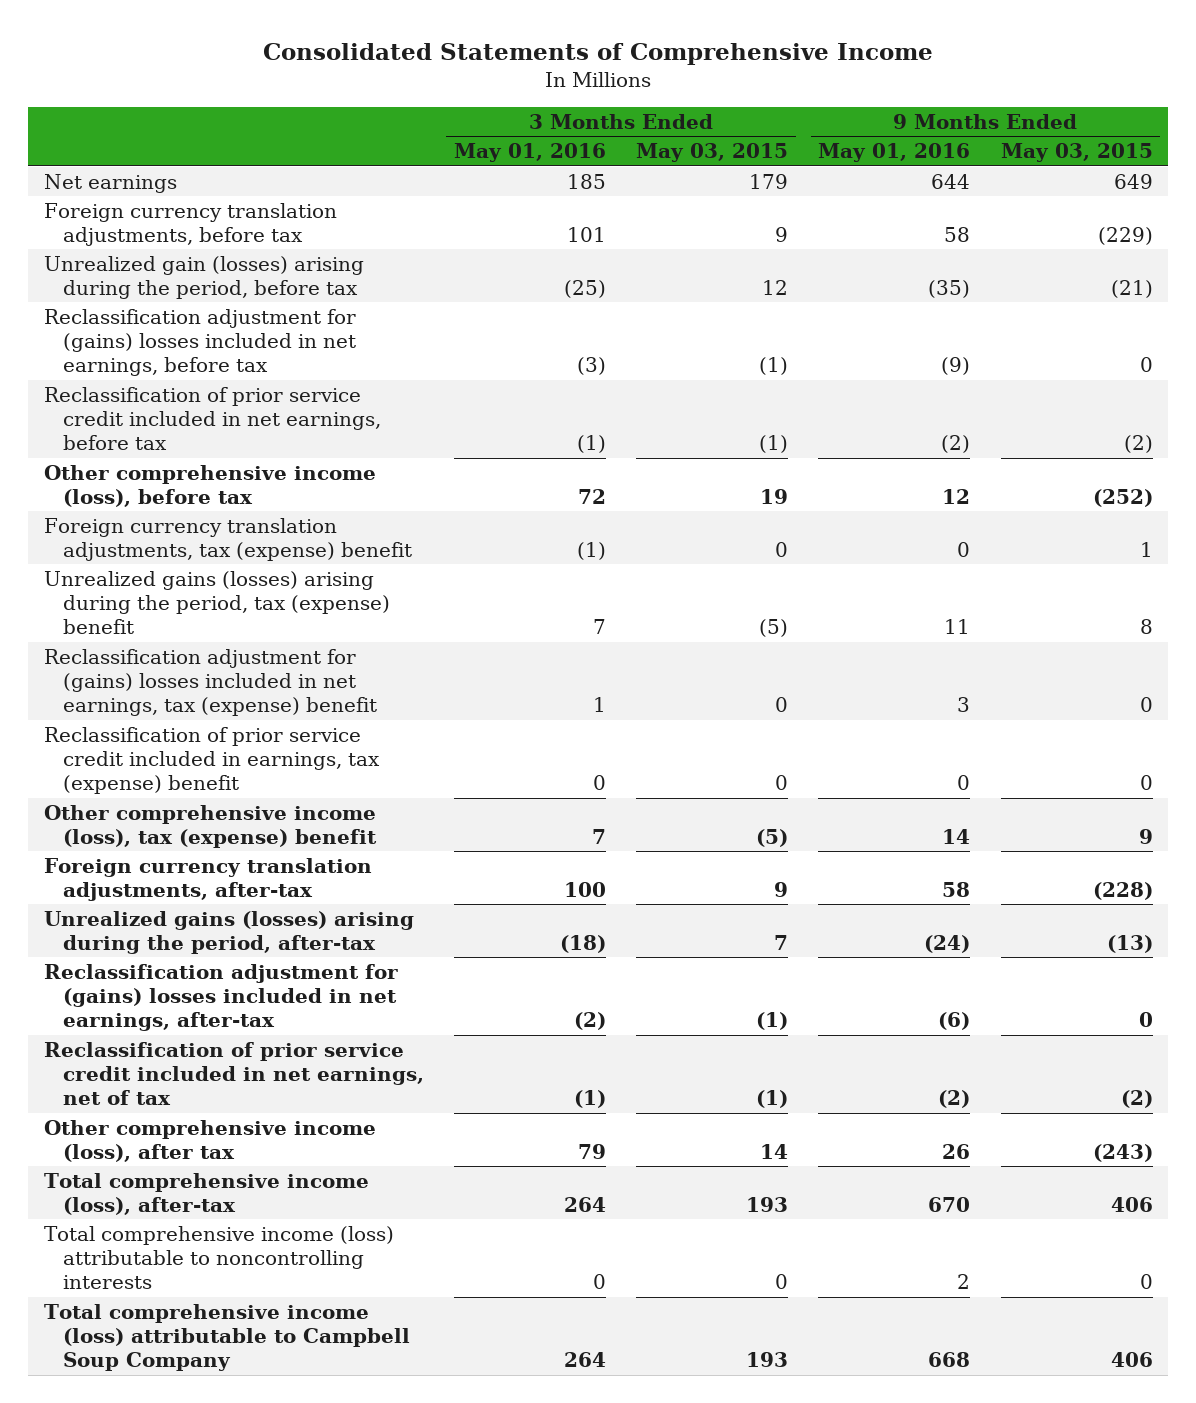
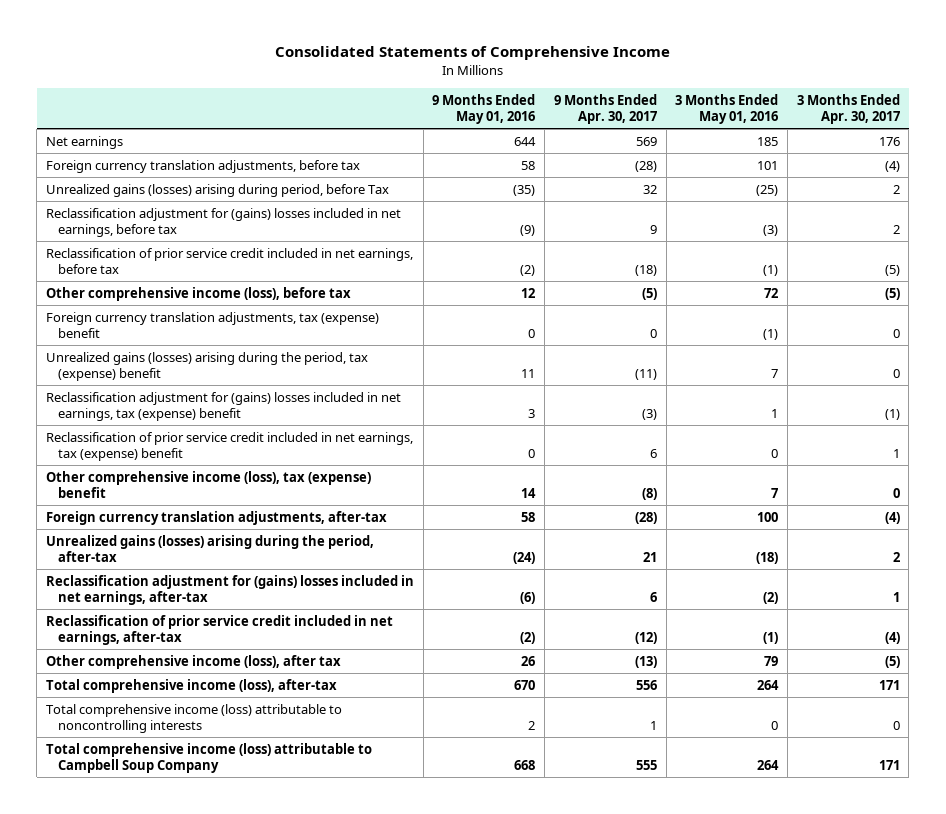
- | 3 Months Ended May 01, 2016 | 3 Months Ended May 03, 2015 | 9 Months Ended May 01, 2016 | 9 Months Ended May 03, 2015
+ | 9 Months Ended May 01, 2016 | 9 Months Ended Apr. 30, 2017 | 3 Months Ended May 01, 2016 | 3 Months Ended Apr. 30, 2017
- Unrealized gain (losses) arising during the period, before tax | (25) | 12 | (35) | (21)
+ Unrealized gains (losses) arising during period, before Tax | (35) | 32 | (25) | 2
- Reclassification of prior service credit included in earnings, tax (expense) benefit | 0 | 0 | 0 | 0
+ Reclassification of prior service credit included in net earnings, tax (expense) benefit | 0 | 6 | 0 | 1
- Reclassification of prior service credit included in net earnings, net of tax | (1) | (1) | (2) | (2)
+ Reclassification of prior service credit included in net earnings, after-tax | (2) | (12) | (1) | (4)

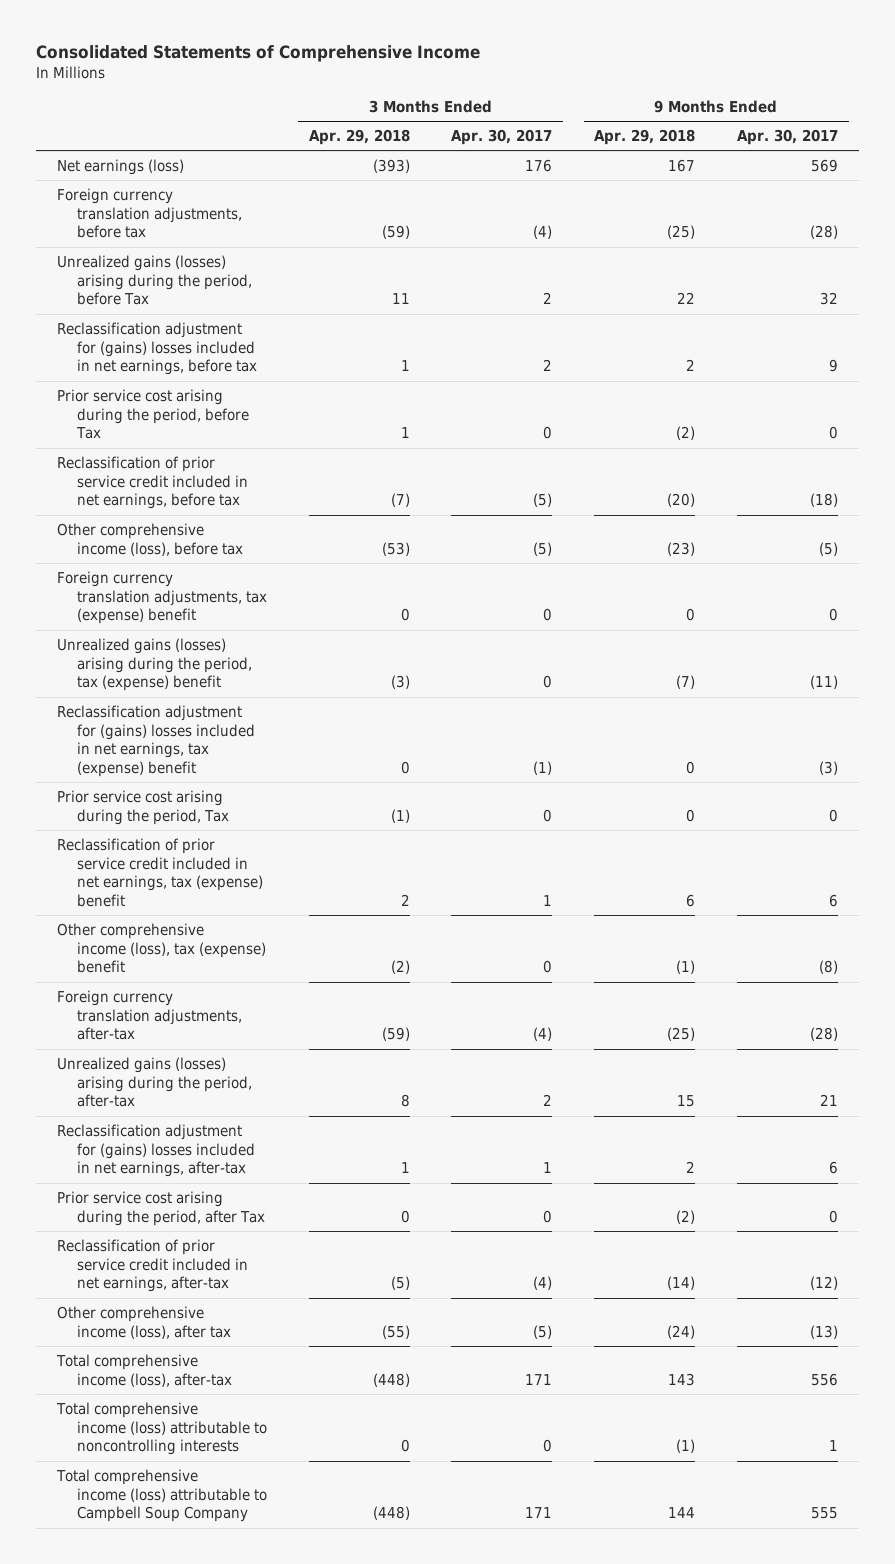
- | 9 Months Ended May 01, 2016 | 9 Months Ended Apr. 30, 2017 | 3 Months Ended May 01, 2016 | 3 Months Ended Apr. 30, 2017
+ | 3 Months Ended Apr. 29, 2018 | 3 Months Ended Apr. 30, 2017 | 9 Months Ended Apr. 29, 2018 | 9 Months Ended Apr. 30, 2017
- Net earnings | 644 | 569 | 185 | 176
+ Net earnings (loss) | (393) | 176 | 167 | 569
- Unrealized gains (losses) arising during period, before Tax | (35) | 32 | (25) | 2
+ Unrealized gains (losses) arising during the period, before Tax | 11 | 2 | 22 | 32
+ Prior service cost arising during the period, before Tax | 1 | 0 | (2) | 0
+ Prior service cost arising during the period, Tax | (1) | 0 | 0 | 0
+ Prior service cost arising during the period, after Tax | 0 | 0 | (2) | 0

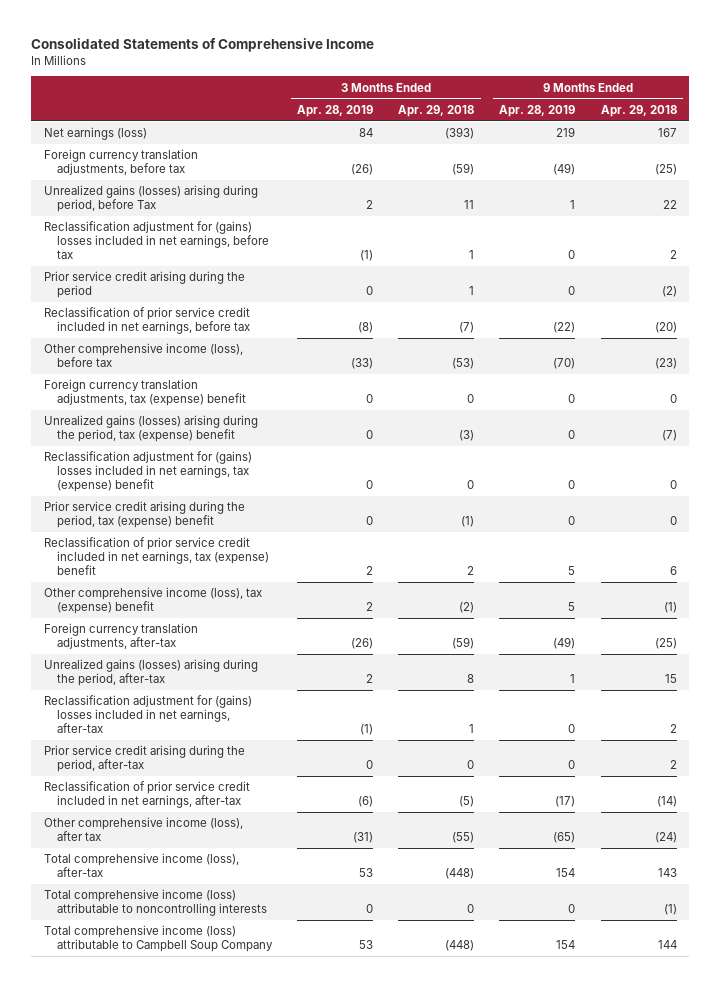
- | 3 Months Ended Apr. 29, 2018 | 3 Months Ended Apr. 30, 2017 | 9 Months Ended Apr. 29, 2018 | 9 Months Ended Apr. 30, 2017
+ | 3 Months Ended Apr. 28, 2019 | 3 Months Ended Apr. 29, 2018 | 9 Months Ended Apr. 28, 2019 | 9 Months Ended Apr. 29, 2018
- Unrealized gains (losses) arising during the period, before Tax | 11 | 2 | 22 | 32
+ Unrealized gains (losses) arising during period, before Tax | 2 | 11 | 1 | 22
- Prior service cost arising during the period, before Tax | 1 | 0 | (2) | 0
+ Prior service credit arising during the period | 0 | 1 | 0 | (2)
- Prior service cost arising during the period, Tax | (1) | 0 | 0 | 0
+ Prior service credit arising during the period, tax (expense) benefit | 0 | (1) | 0 | 0
- Prior service cost arising during the period, after Tax | 0 | 0 | (2) | 0
+ Prior service credit arising during the period, after-tax | 0 | 0 | 0 | 2

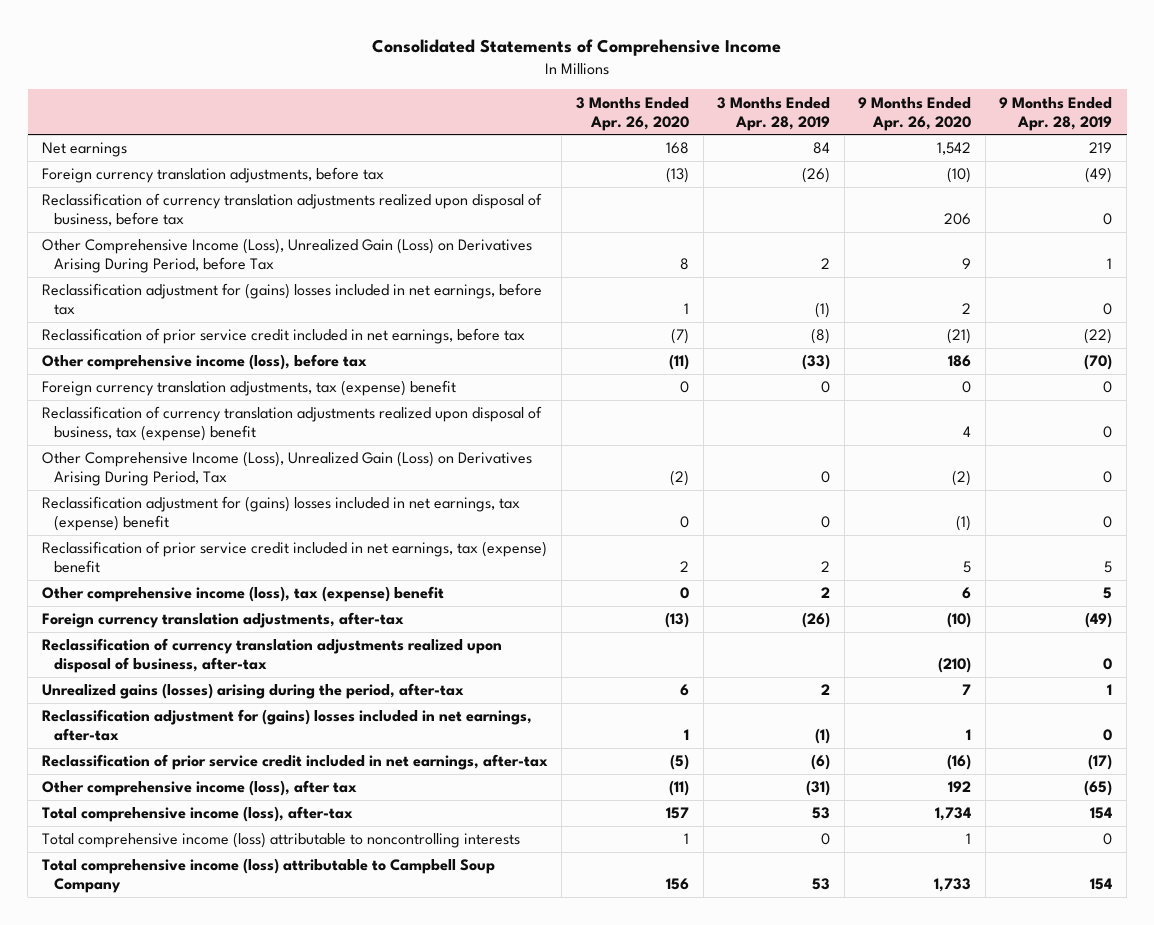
- | 3 Months Ended Apr. 28, 2019 | 3 Months Ended Apr. 29, 2018 | 9 Months Ended Apr. 28, 2019 | 9 Months Ended Apr. 29, 2018
+ | 3 Months Ended Apr. 26, 2020 | 3 Months Ended Apr. 28, 2019 | 9 Months Ended Apr. 26, 2020 | 9 Months Ended Apr. 28, 2019
- Net earnings (loss) | 84 | (393) | 219 | 167
+ Net earnings | 168 | 84 | 1,542 | 219
- Unrealized gains (losses) arising during period, before Tax | 2 | 11 | 1 | 22
+ Reclassification of currency translation adjustments realized upon disposal of business, before tax | | | 206 | 0
+ Other Comprehensive Income (Loss), Unrealized Gain (Loss) on Derivatives Arising During Period, before Tax | 8 | 2 | 9 | 1
- Prior service credit arising during the period | 0 | 1 | 0 | (2)
- Unrealized gains (losses) arising during the period, tax (expense) benefit | 0 | (3) | 0 | (7)
+ Reclassification of currency translation adjustments realized upon disposal of business, tax (expense) benefit | | | 4 | 0
+ Other Comprehensive Income (Loss), Unrealized Gain (Loss) on Derivatives Arising During Period, Tax | (2) | 0 | (2) | 0
- Prior service credit arising during the period, tax (expense) benefit | 0 | (1) | 0 | 0
+ Reclassification of currency translation adjustments realized upon disposal of business, after-tax | | | (210) | 0
- Prior service credit arising during the period, after-tax | 0 | 0 | 0 | 2

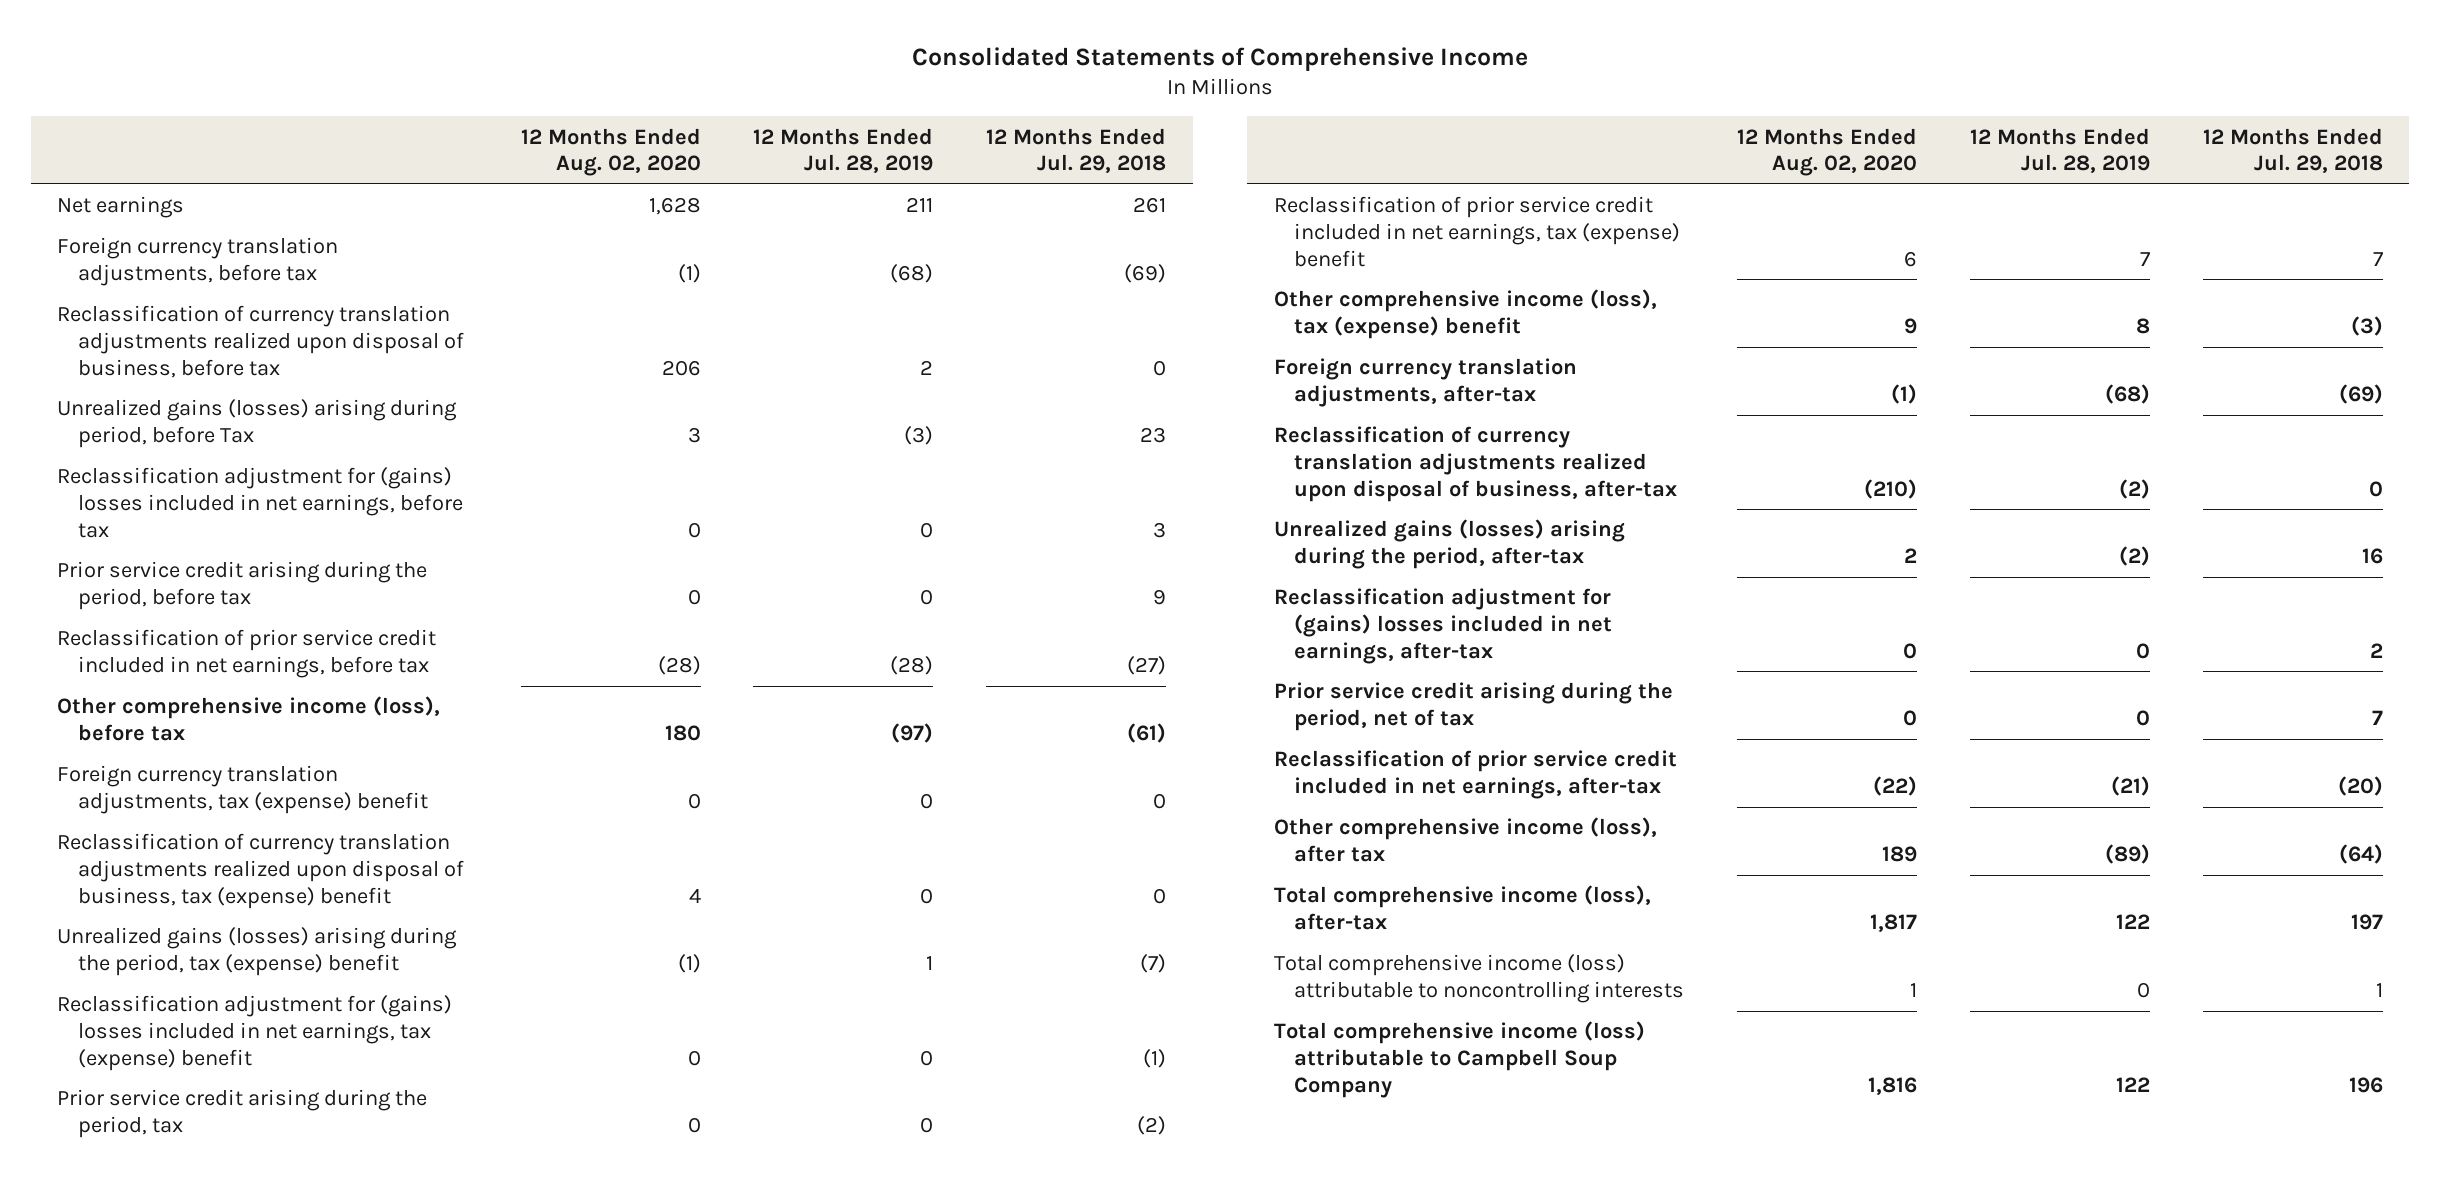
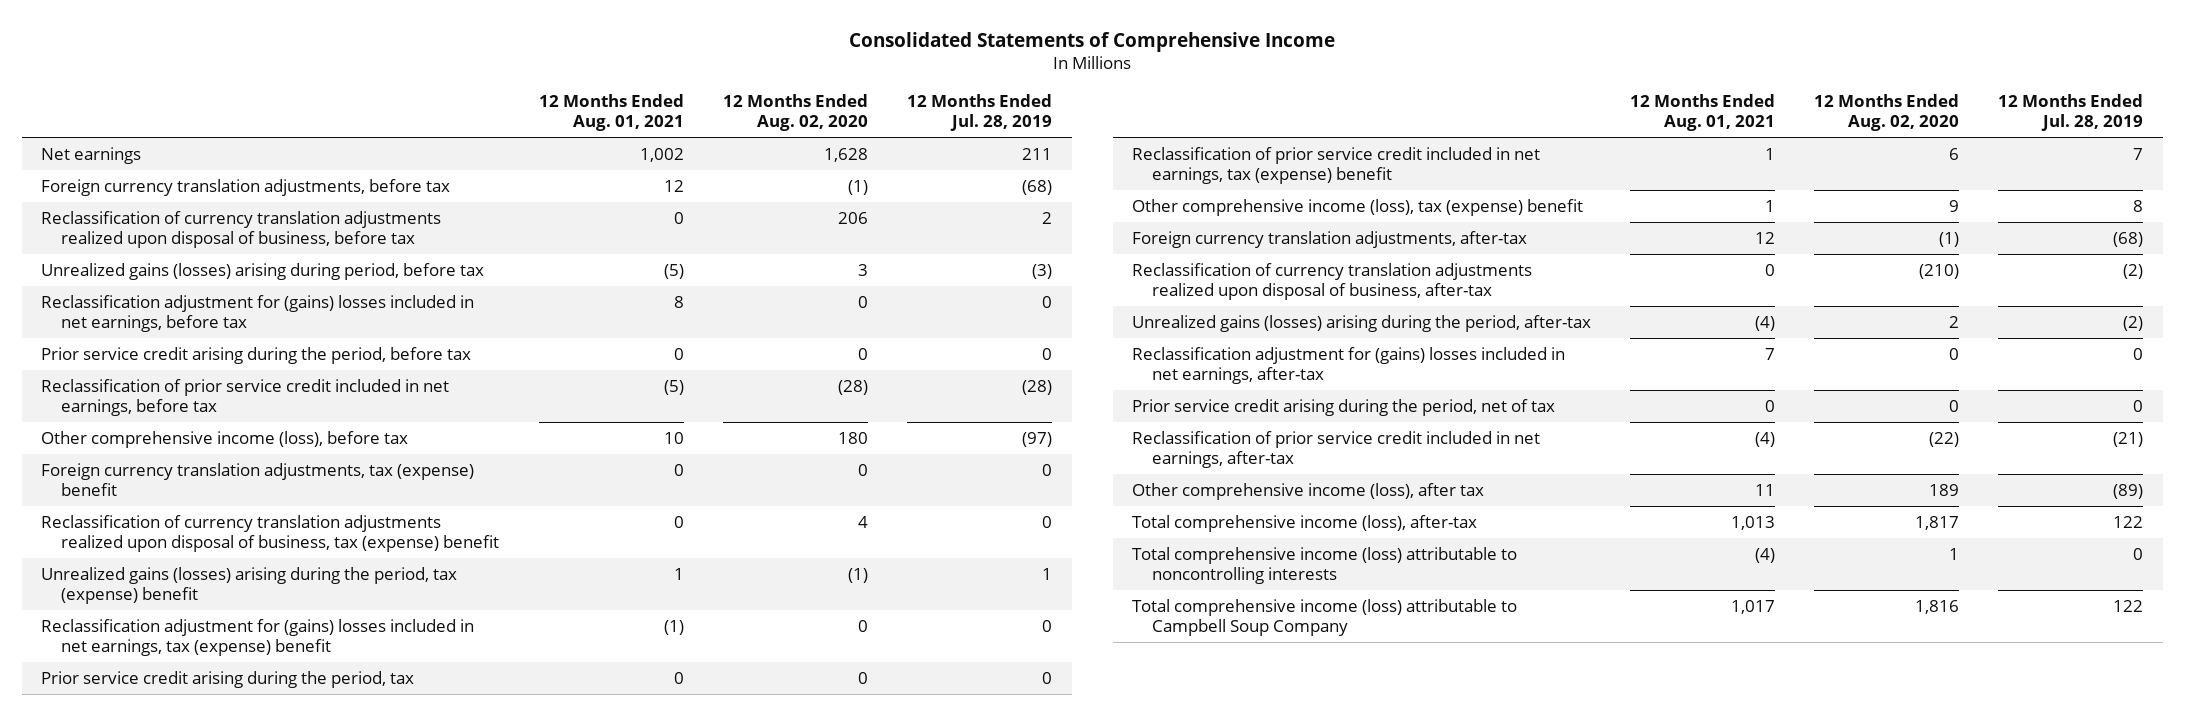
- | 12 Months Ended Aug. 02, 2020 | 12 Months Ended Jul. 28, 2019 | 12 Months Ended Jul. 29, 2018
+ | 12 Months Ended Aug. 01, 2021 | 12 Months Ended Aug. 02, 2020 | 12 Months Ended Jul. 28, 2019
- Unrealized gains (losses) arising during period, before Tax | 3 | (3) | 23
+ Unrealized gains (losses) arising during period, before tax | (5) | 3 | (3)

